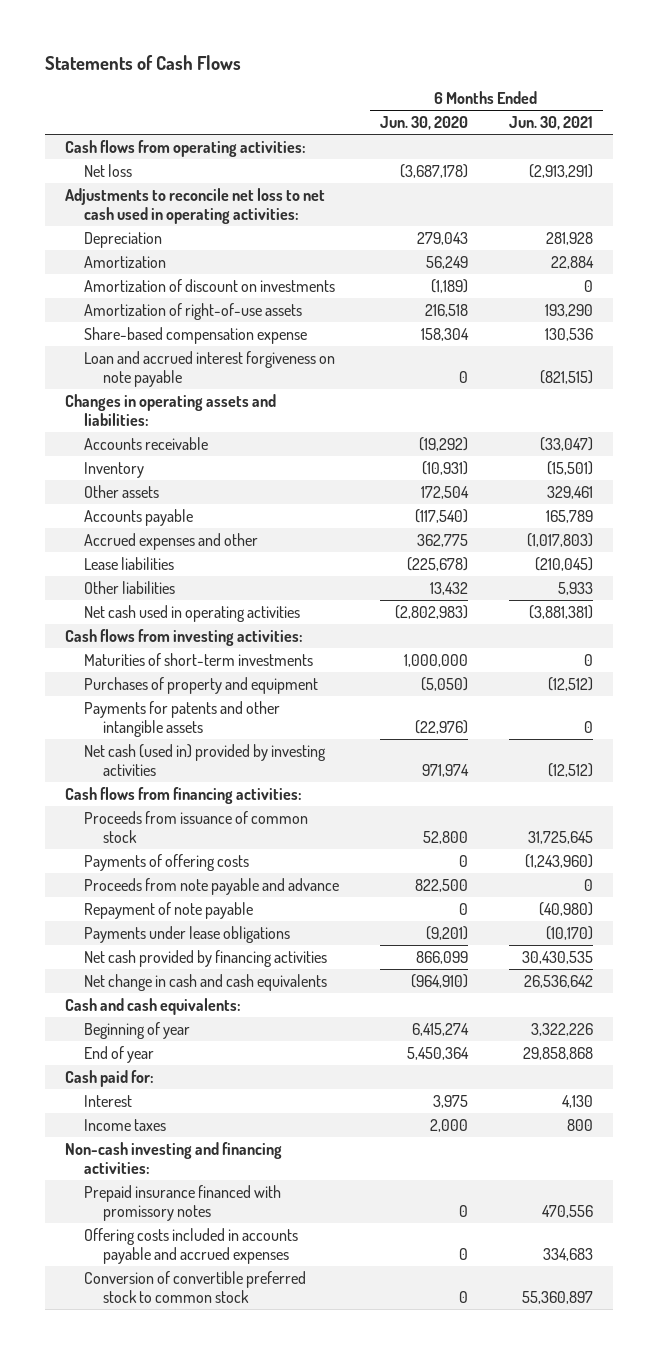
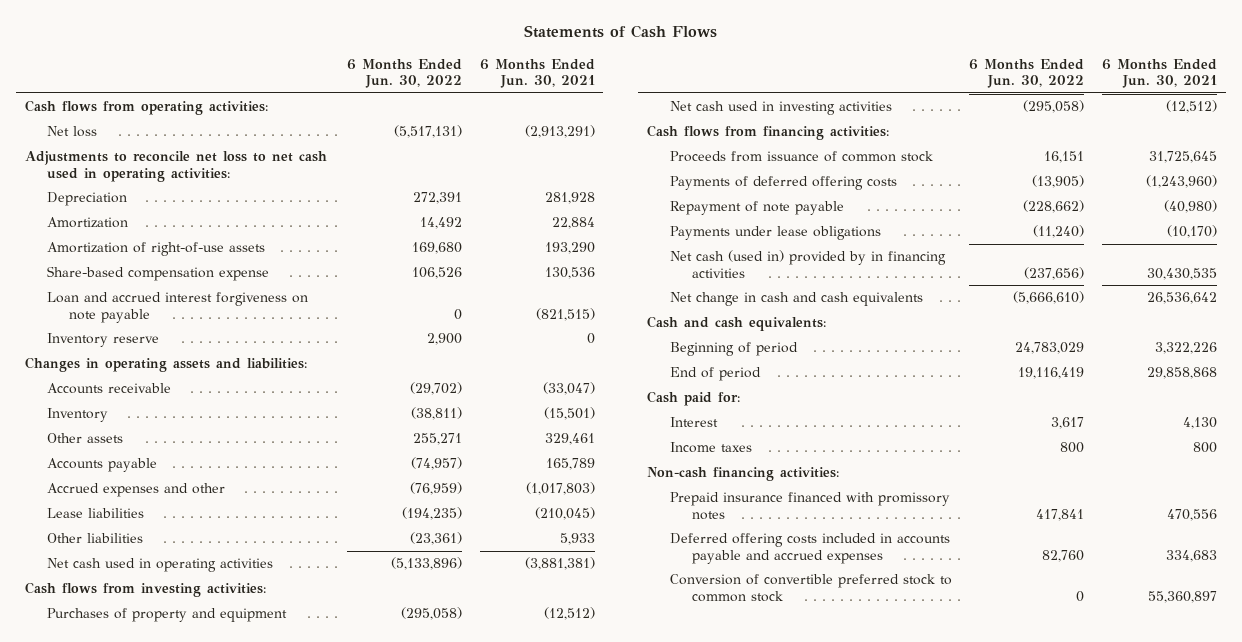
- | 6 Months Ended Jun. 30, 2020 | 6 Months Ended Jun. 30, 2021
+ | 6 Months Ended Jun. 30, 2022 | 6 Months Ended Jun. 30, 2021
- Amortization of discount on investments | (1,189) | 0
+ Inventory reserve | 2,900 | 0
- Maturities of short-term investments | 1,000,000 | 0
- Payments for patents and other intangible assets | (22,976) | 0
- Net cash (used in) provided by investing activities | 971,974 | (12,512)
+ Net cash used in investing activities | (295,058) | (12,512)
- Payments of offering costs | 0 | (1,243,960)
- Proceeds from note payable and advance | 822,500 | 0
+ Payments of deferred offering costs | (13,905) | (1,243,960)
- Net cash provided by financing activities | 866,099 | 30,430,535
+ Net cash (used in) provided by in financing activities | (237,656) | 30,430,535
- Beginning of year | 6,415,274 | 3,322,226
- End of year | 5,450,364 | 29,858,868
+ Beginning of period | 24,783,029 | 3,322,226
+ End of period | 19,116,419 | 29,858,868
- Non-cash investing and financing activities:
+ Non-cash financing activities:
- Offering costs included in accounts payable and accrued expenses | 0 | 334,683
+ Deferred offering costs included in accounts payable and accrued expenses | 82,760 | 334,683

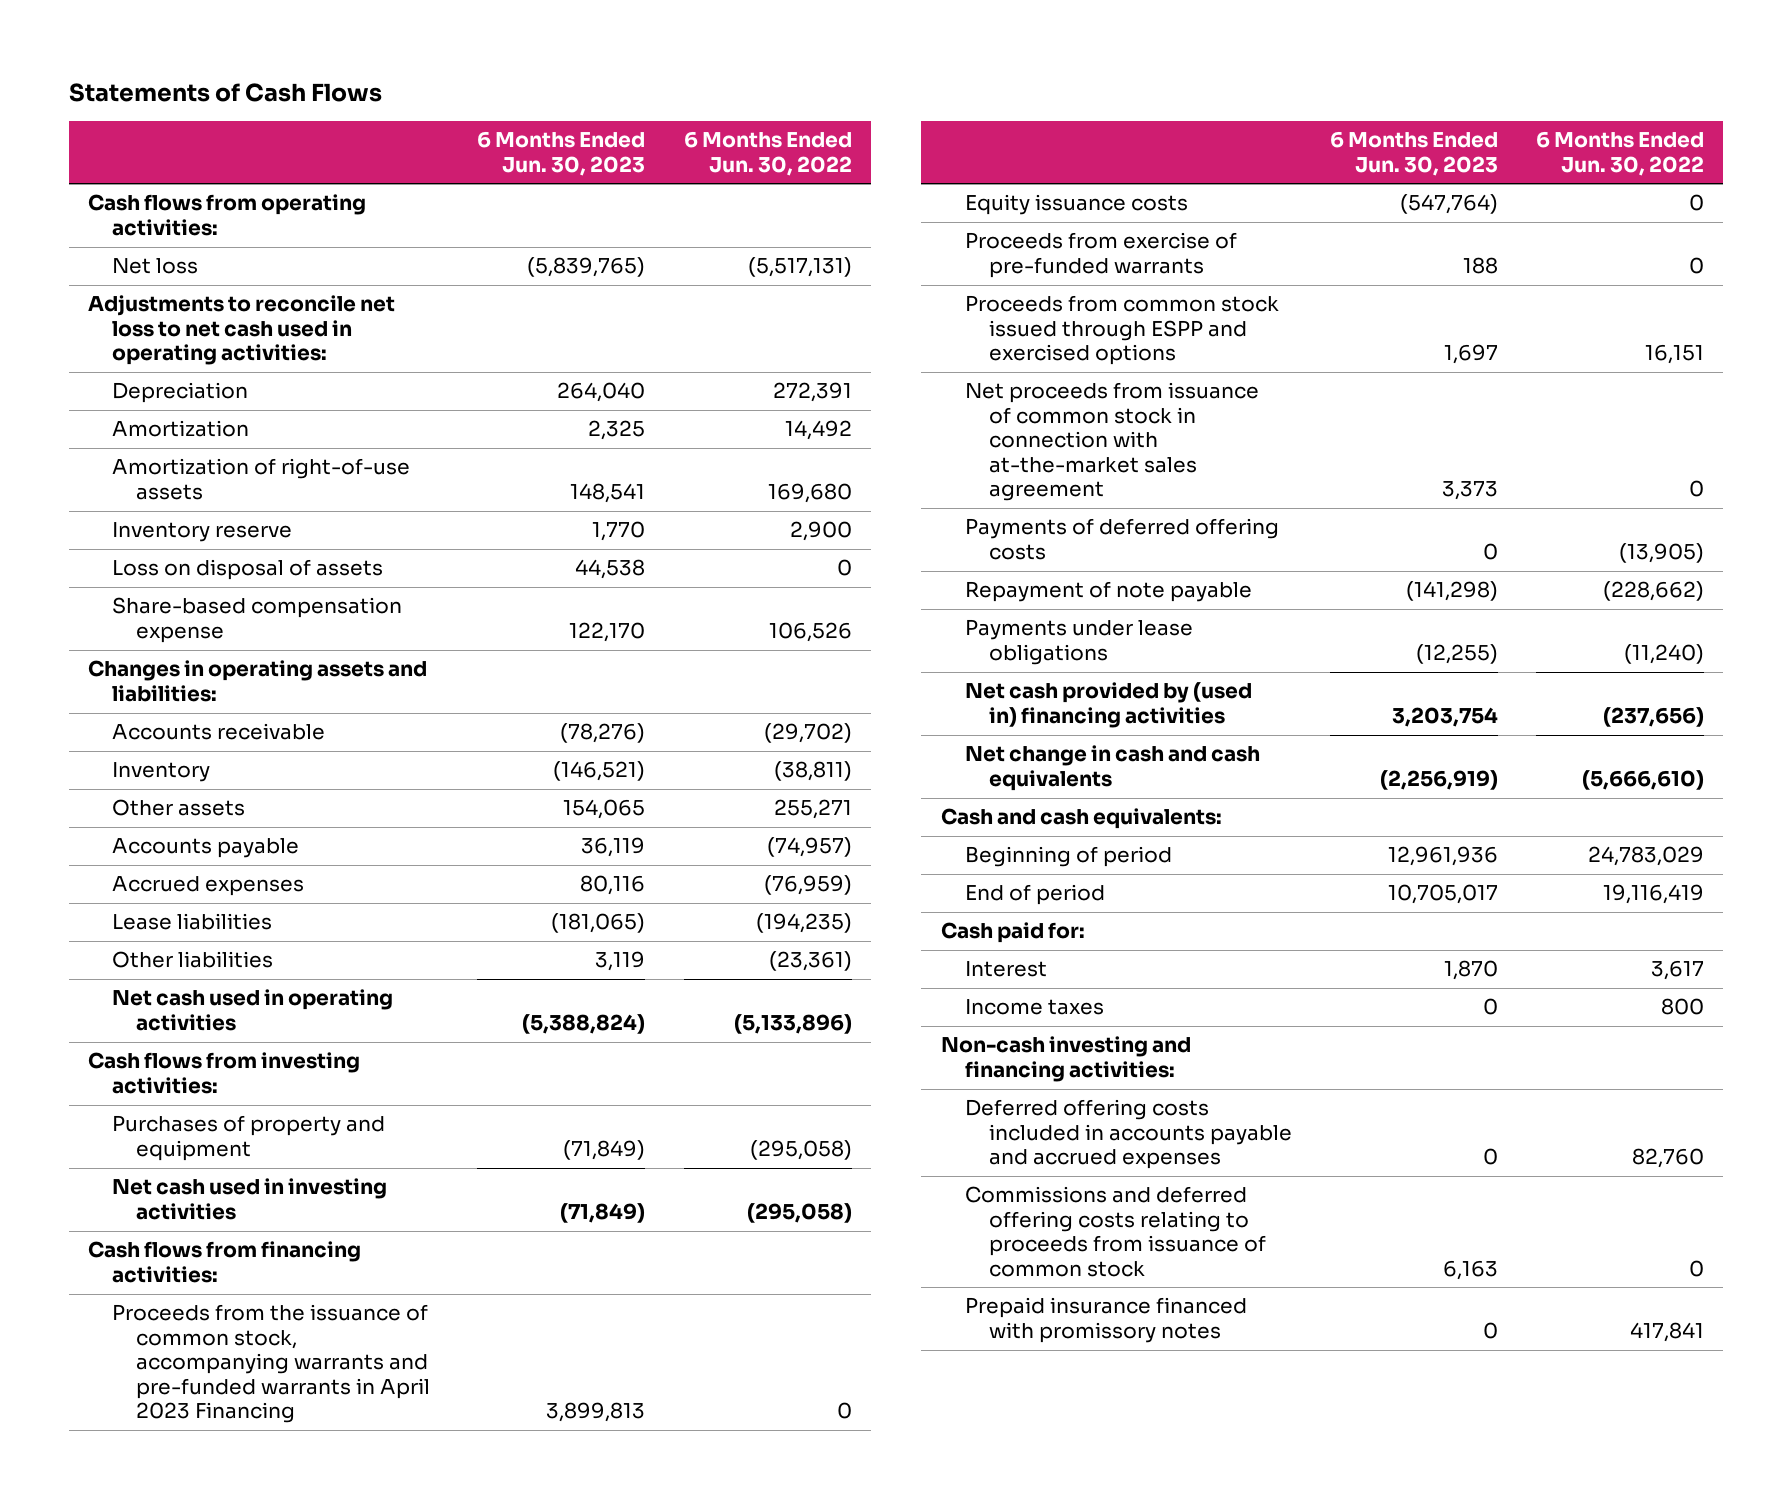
- | 6 Months Ended Jun. 30, 2022 | 6 Months Ended Jun. 30, 2021
+ | 6 Months Ended Jun. 30, 2023 | 6 Months Ended Jun. 30, 2022
- Loan and accrued interest forgiveness on note payable | 0 | (821,515)
+ Loss on disposal of assets | 44,538 | 0
moved down: Share-based compensation expense | 122,170 | 106,526
- Accrued expenses and other | (76,959) | (1,017,803)
+ Accrued expenses | 80,116 | (76,959)
- Proceeds from issuance of common stock | 16,151 | 31,725,645
+ Proceeds from the issuance of common stock, accompanying warrants and pre-funded warrants in April 2023 Financing | 3,899,813 | 0
+ Equity issuance costs | (547,764) | 0
+ Proceeds from exercise of pre-funded warrants | 188 | 0
+ Proceeds from common stock issued through ESPP and exercised options | 1,697 | 16,151
+ Net proceeds from issuance of common stock in connection with at-the-market sales agreement | 3,373 | 0
- Net cash (used in) provided by in financing activities | (237,656) | 30,430,535
+ Net cash provided by (used in) financing activities | 3,203,754 | (237,656)
- Non-cash financing activities:
+ Non-cash investing and financing activities:
- Conversion of convertible preferred stock to common stock | 0 | 55,360,897
+ Commissions and deferred offering costs relating to proceeds from issuance of common stock | 6,163 | 0
moved down: Prepaid insurance financed with promissory notes | 0 | 417,841

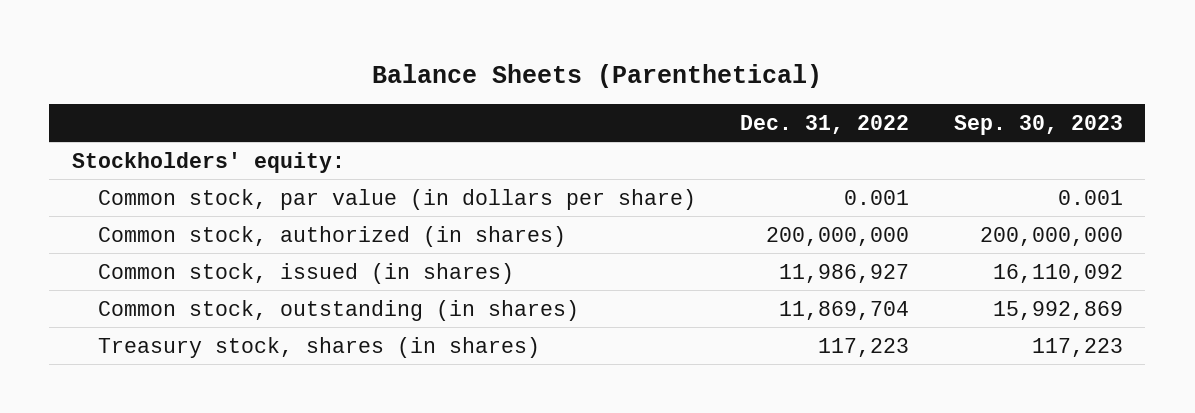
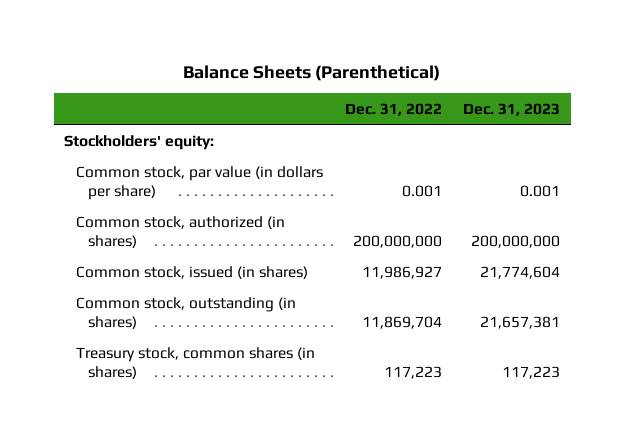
- | Dec. 31, 2022 | Sep. 30, 2023
+ | Dec. 31, 2022 | Dec. 31, 2023
- Treasury stock, shares (in shares) | 117,223 | 117,223
+ Treasury stock, common shares (in shares) | 117,223 | 117,223

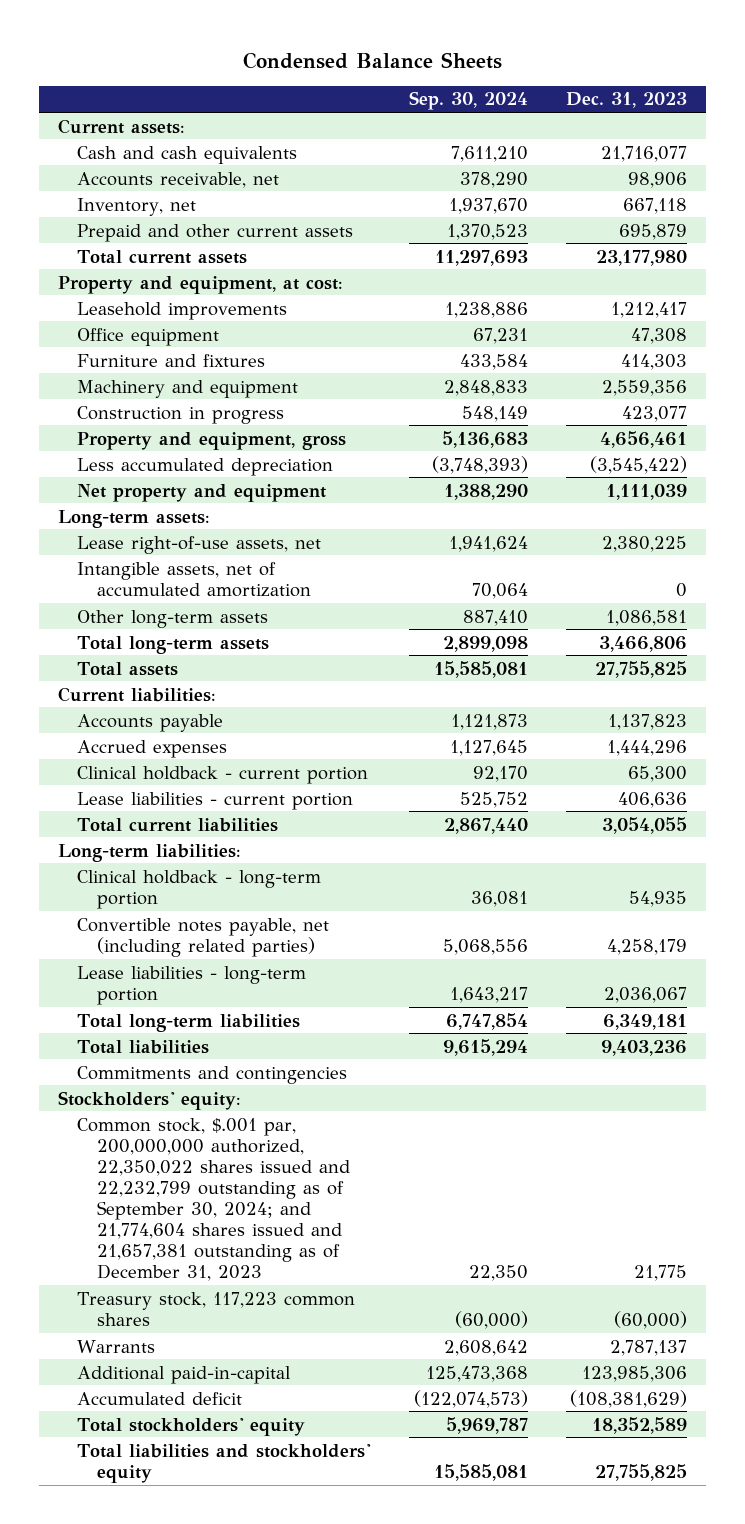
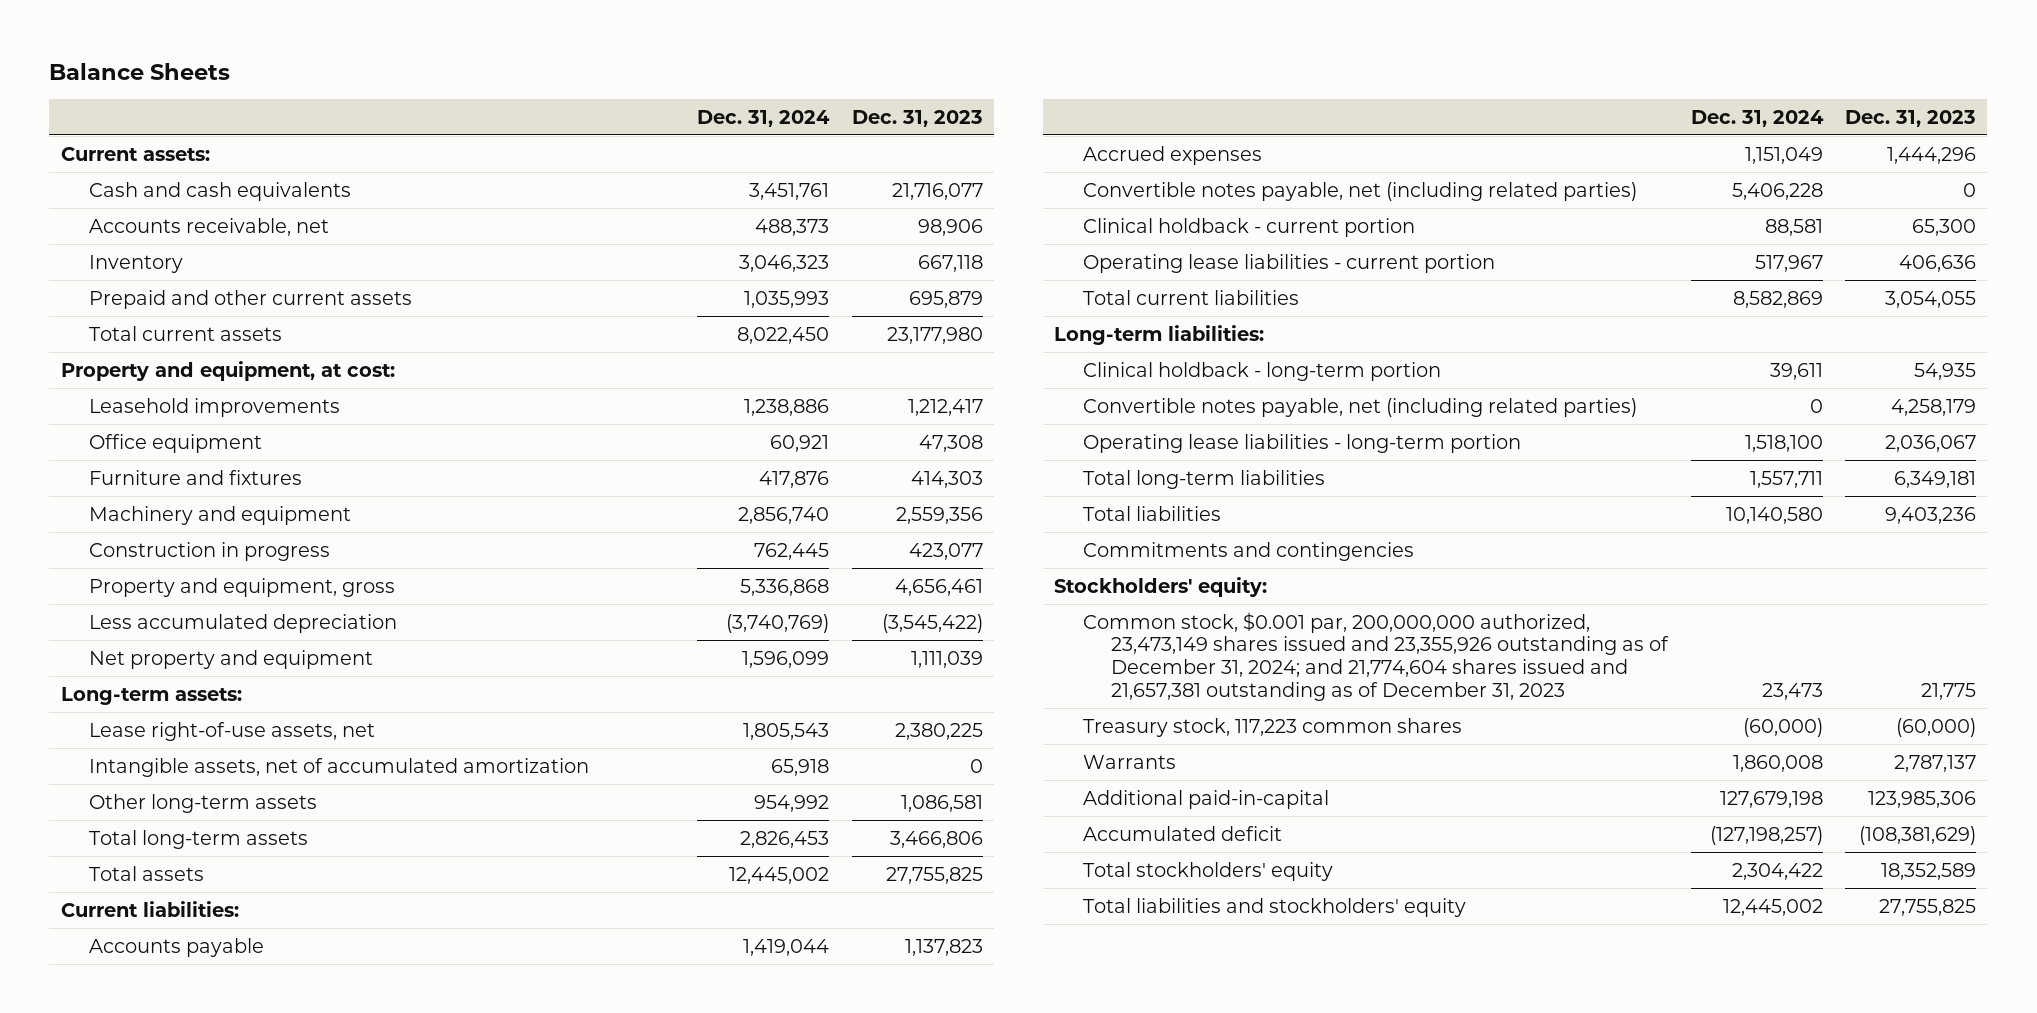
- Condensed Balance Sheets
+ Balance Sheets
- | Sep. 30, 2024 | Dec. 31, 2023
+ | Dec. 31, 2024 | Dec. 31, 2023
- Inventory, net | 1,937,670 | 667,118
+ Inventory | 3,046,323 | 667,118
+ Convertible notes payable, net (including related parties) | 5,406,228 | 0
- Lease liabilities - current portion | 525,752 | 406,636
+ Operating lease liabilities - current portion | 517,967 | 406,636
- Lease liabilities - long-term portion | 1,643,217 | 2,036,067
+ Operating lease liabilities - long-term portion | 1,518,100 | 2,036,067
- Common stock, $.001 par, 200,000,000 authorized, 22,350,022 shares issued and 22,232,799 outstanding as of September 30, 2024; and 21,774,604 shares issued and 21,657,381 outstanding as of December 31, 2023 | 22,350 | 21,775
+ Common stock, $0.001 par, 200,000,000 authorized, 23,473,149 shares issued and 23,355,926 outstanding as of December 31, 2024; and 21,774,604 shares issued and 21,657,381 outstanding as of December 31, 2023 | 23,473 | 21,775

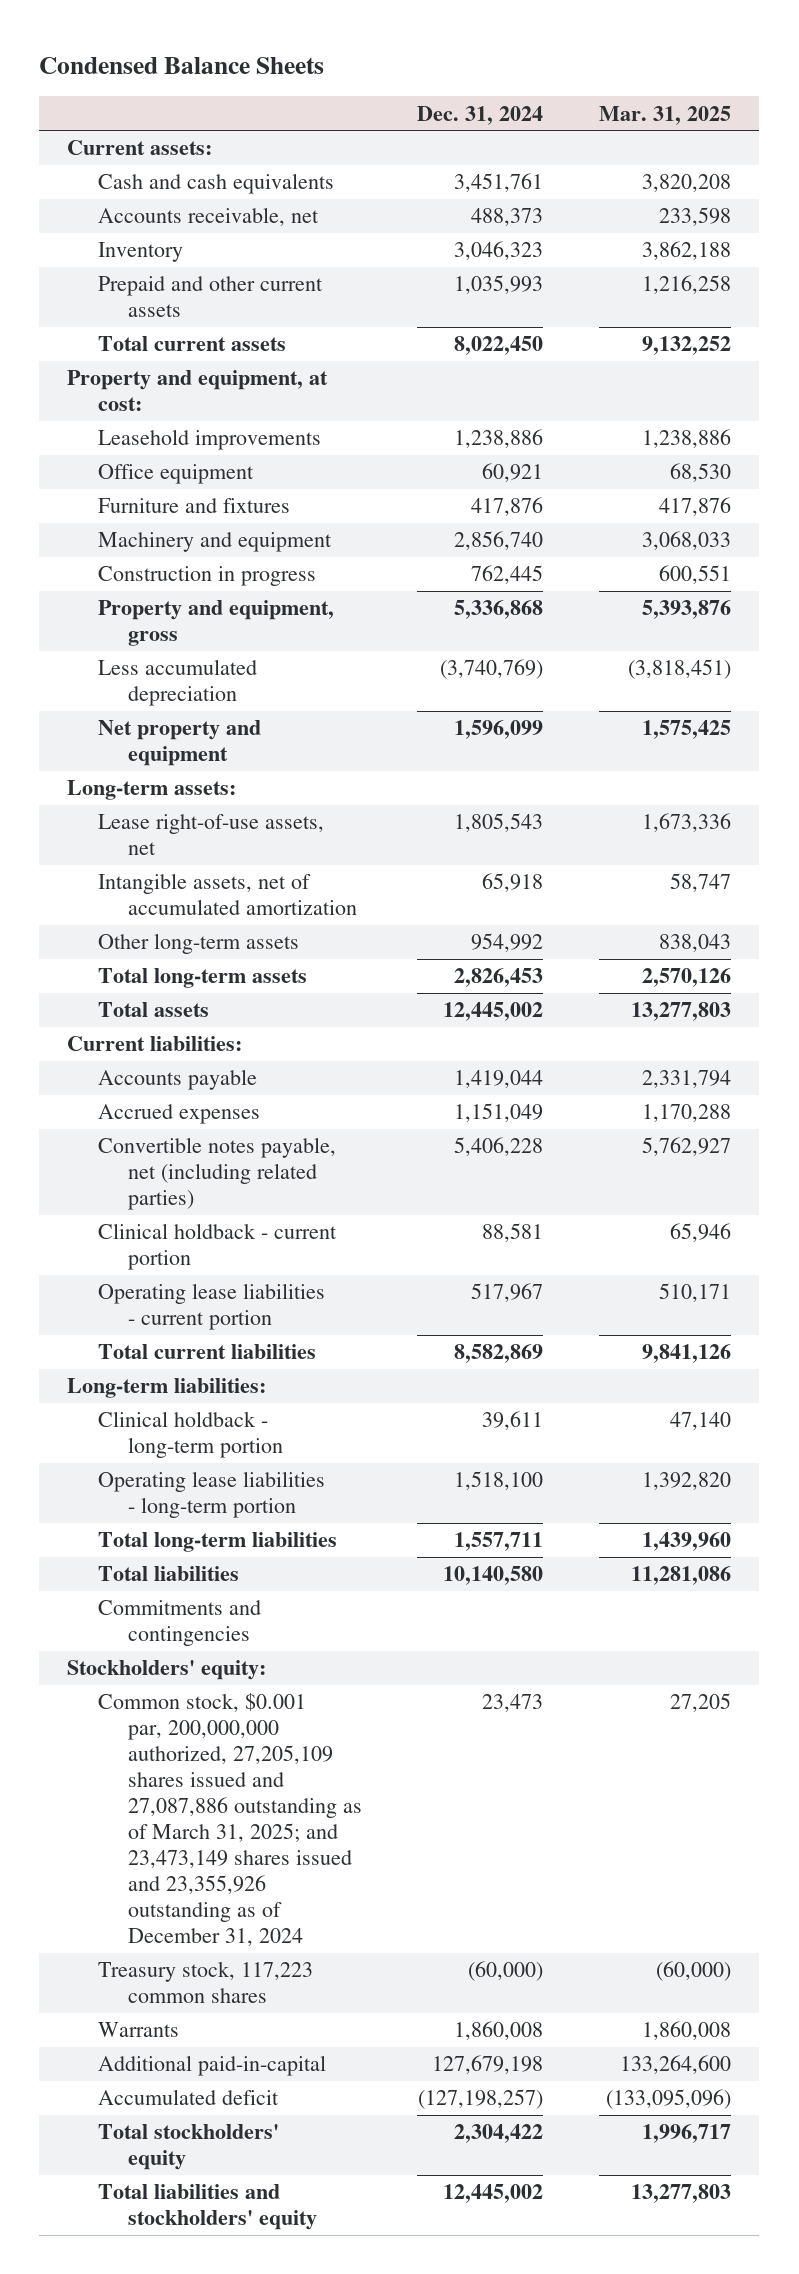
- Balance Sheets
+ Condensed Balance Sheets
- | Dec. 31, 2024 | Dec. 31, 2023
+ | Dec. 31, 2024 | Mar. 31, 2025
- Convertible notes payable, net (including related parties) | 0 | 4,258,179
- Common stock, $0.001 par, 200,000,000 authorized, 23,473,149 shares issued and 23,355,926 outstanding as of December 31, 2024; and 21,774,604 shares issued and 21,657,381 outstanding as of December 31, 2023 | 23,473 | 21,775
+ Common stock, $0.001 par, 200,000,000 authorized, 27,205,109 shares issued and 27,087,886 outstanding as of March 31, 2025; and 23,473,149 shares issued and 23,355,926 outstanding as of December 31, 2024 | 23,473 | 27,205

